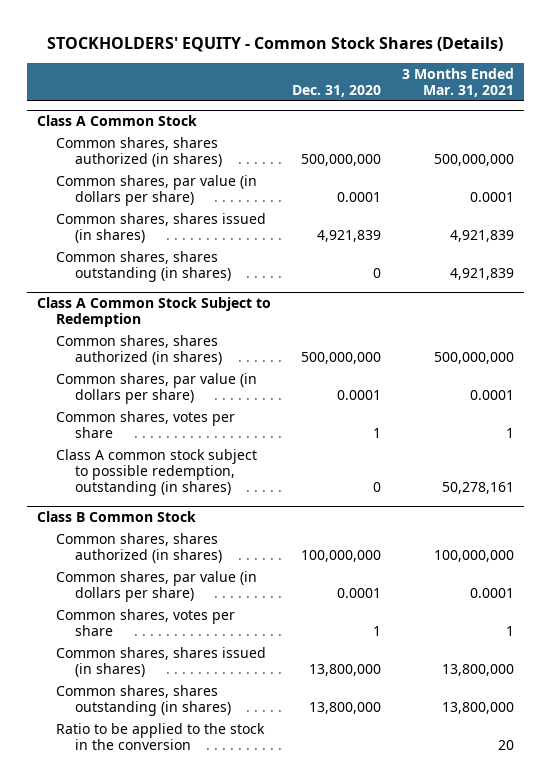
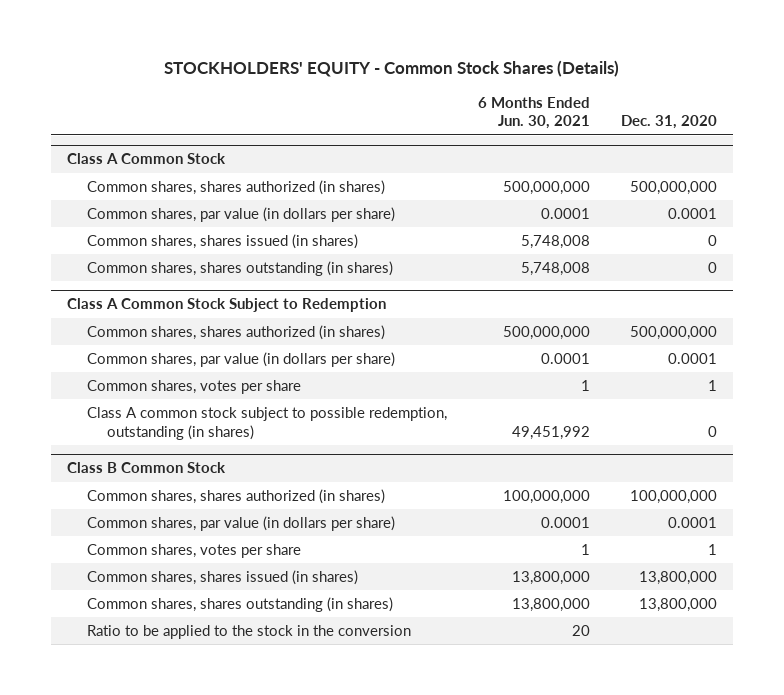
- | Dec. 31, 2020 | 3 Months Ended Mar. 31, 2021
+ | 6 Months Ended Jun. 30, 2021 | Dec. 31, 2020
@ Class A Common Stock
- Common shares, shares issued (in shares) | 4,921,839 | 4,921,839
+ Common shares, shares issued (in shares) | 5,748,008 | 0

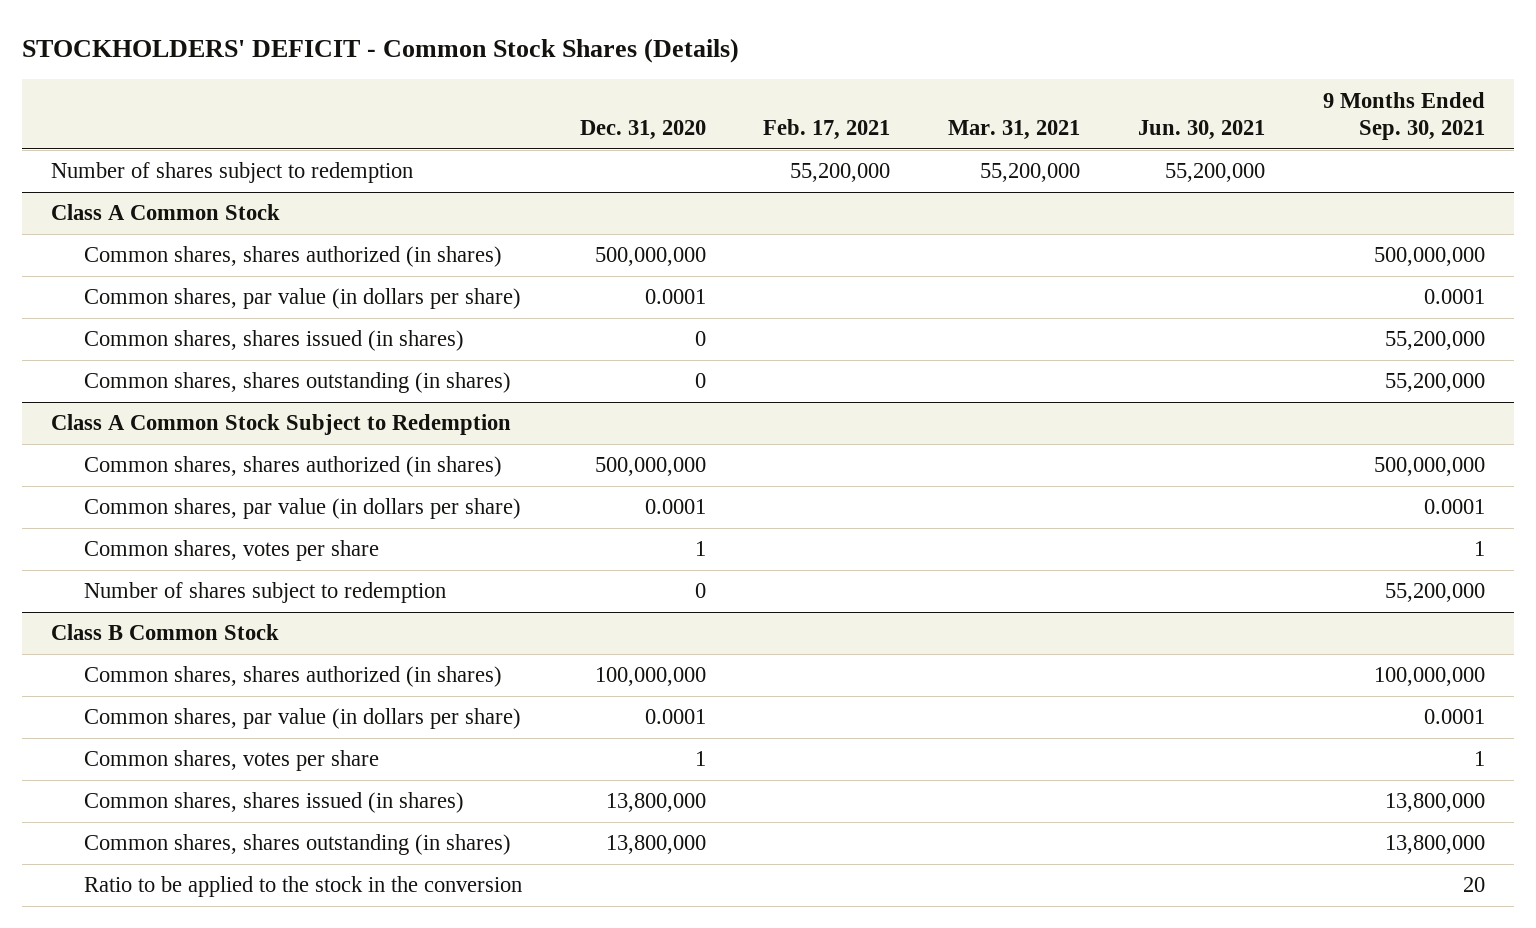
- STOCKHOLDERS' EQUITY - Common Stock Shares (Details)
+ STOCKHOLDERS' DEFICIT - Common Stock Shares (Details)
- | 6 Months Ended Jun. 30, 2021 | Dec. 31, 2020
+ | Dec. 31, 2020 | Feb. 17, 2021 | Mar. 31, 2021 | Jun. 30, 2021 | 9 Months Ended Sep. 30, 2021
+ Number of shares subject to redemption | | 55,200,000 | 55,200,000 | 55,200,000 |
@ Class A Common Stock Subject to Redemption
- Class A common stock subject to possible redemption, outstanding (in shares) | 49,451,992 | 0
+ Number of shares subject to redemption | 0 | | | | 55,200,000

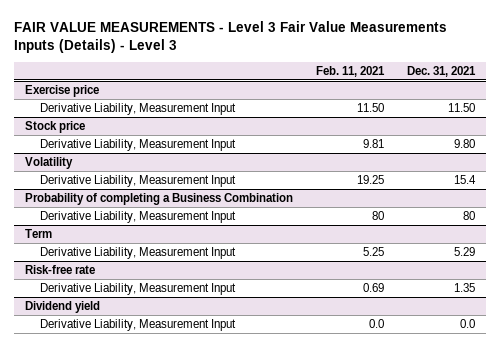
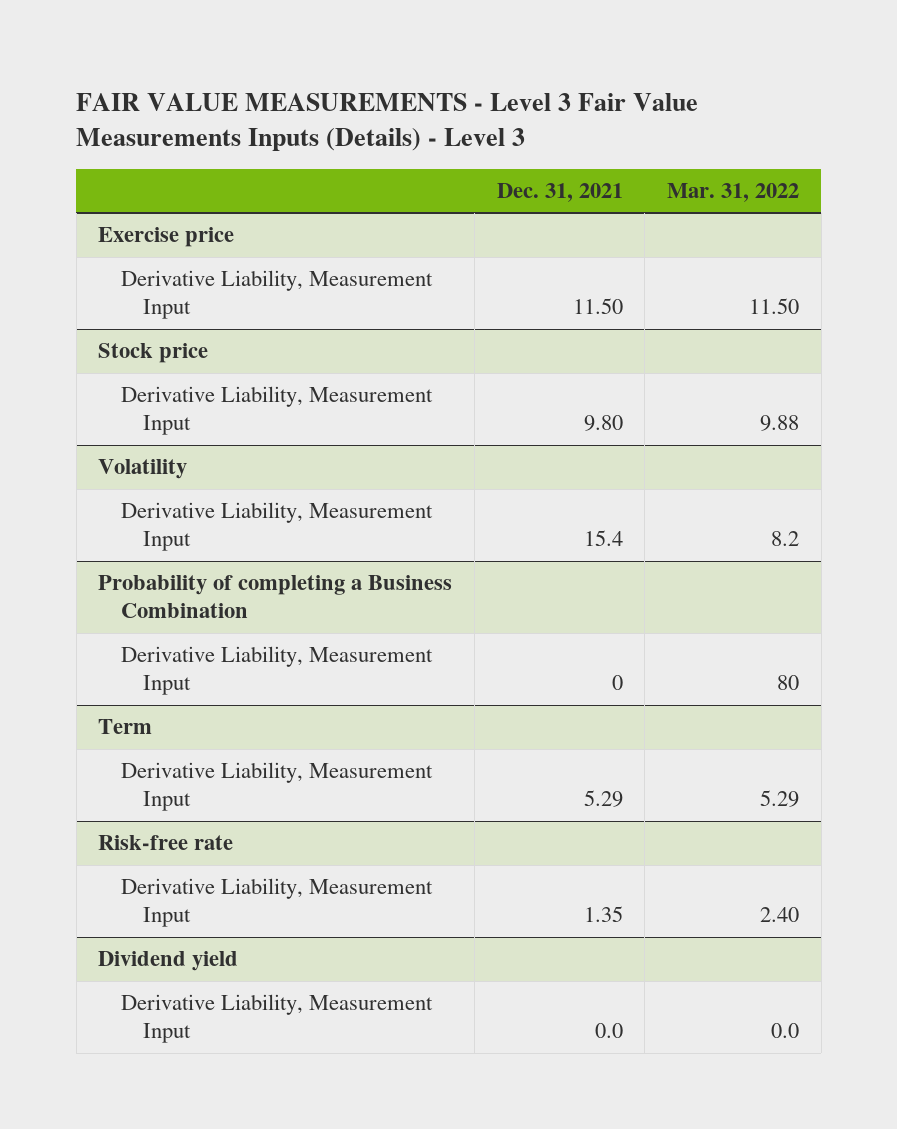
- | Feb. 11, 2021 | Dec. 31, 2021
+ | Dec. 31, 2021 | Mar. 31, 2022
@ Probability of completing a Business Combination
- Derivative Liability, Measurement Input | 80 | 80
+ Derivative Liability, Measurement Input | 0 | 80

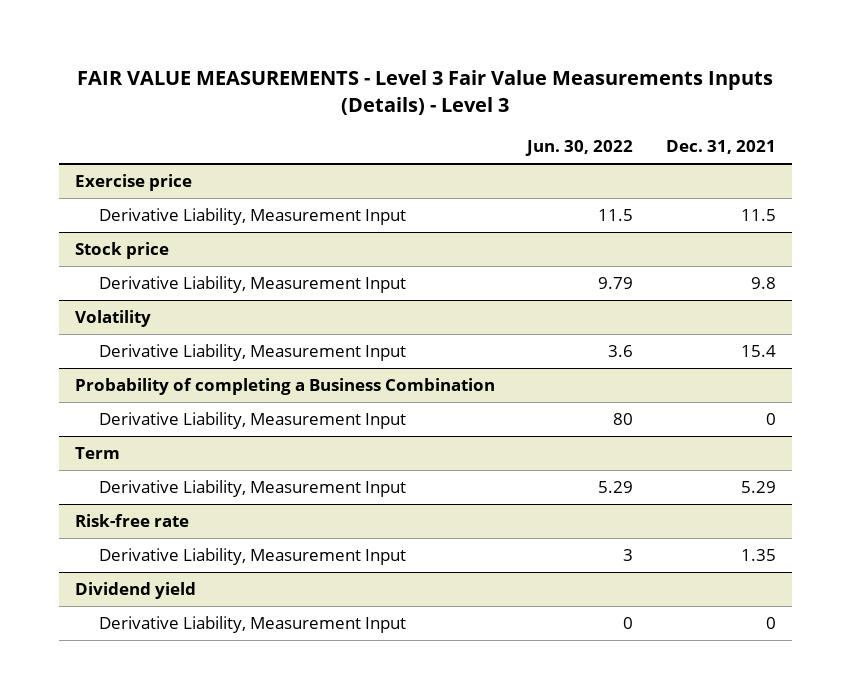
- | Dec. 31, 2021 | Mar. 31, 2022
+ | Jun. 30, 2022 | Dec. 31, 2021
@ Exercise price
- Derivative Liability, Measurement Input | 11.50 | 11.50
+ Derivative Liability, Measurement Input | 11.5 | 11.5
@ Stock price
- Derivative Liability, Measurement Input | 9.80 | 9.88
+ Derivative Liability, Measurement Input | 9.79 | 9.8
@ Dividend yield
- Derivative Liability, Measurement Input | 0.0 | 0.0
+ Derivative Liability, Measurement Input | 0 | 0

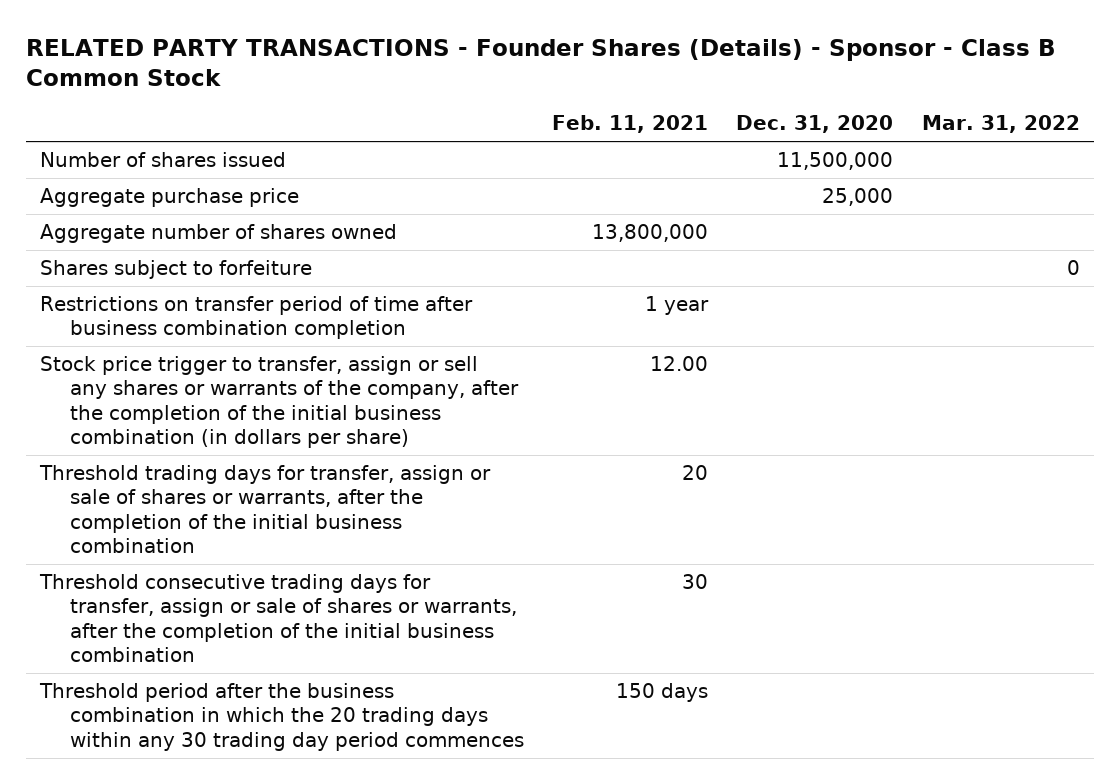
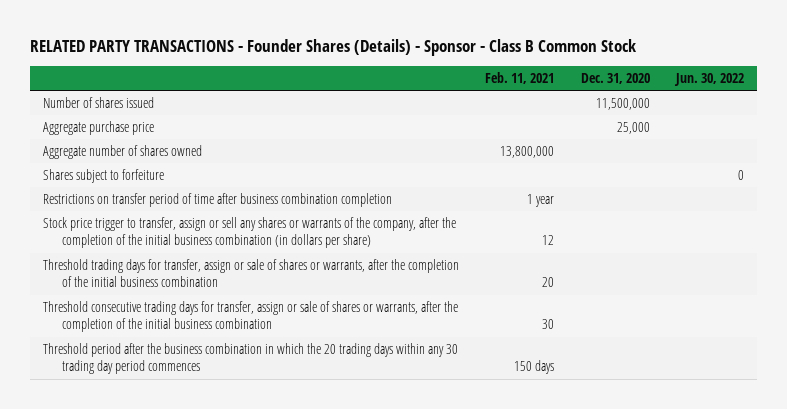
- | Feb. 11, 2021 | Dec. 31, 2020 | Mar. 31, 2022
+ | Feb. 11, 2021 | Dec. 31, 2020 | Jun. 30, 2022
- Stock price trigger to transfer, assign or sell any shares or warrants of the company, after the completion of the initial business combination (in dollars per share) | 12.00 | |
+ Stock price trigger to transfer, assign or sell any shares or warrants of the company, after the completion of the initial business combination (in dollars per share) | 12 | |

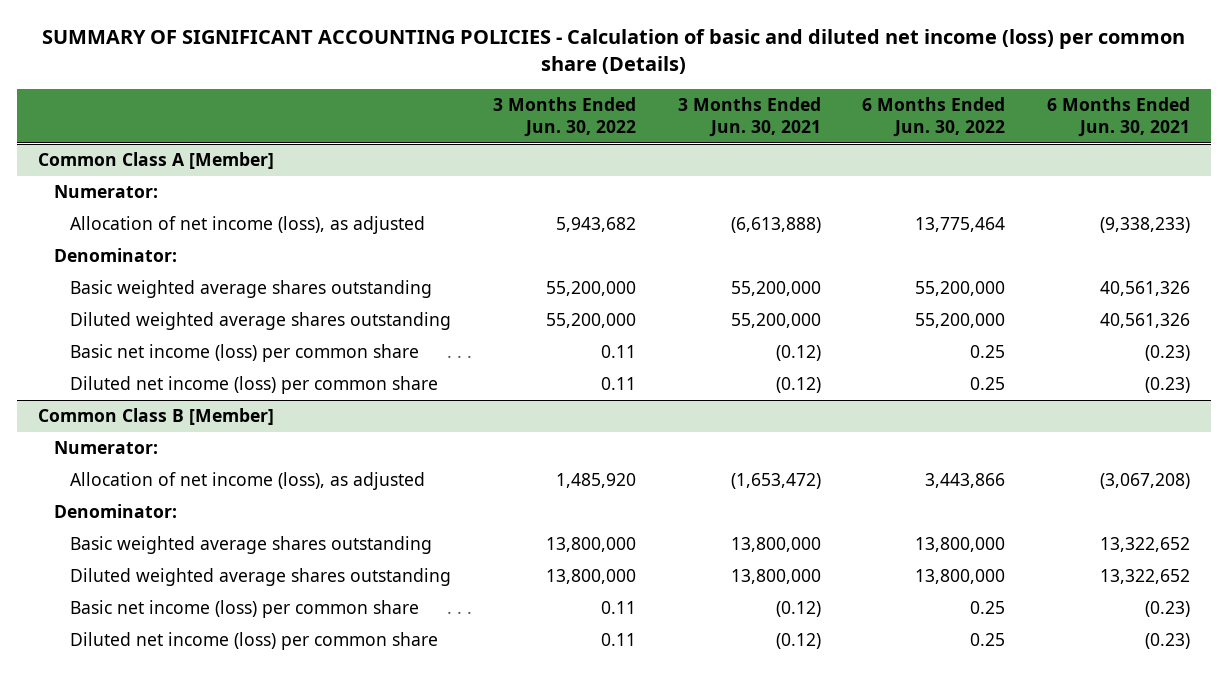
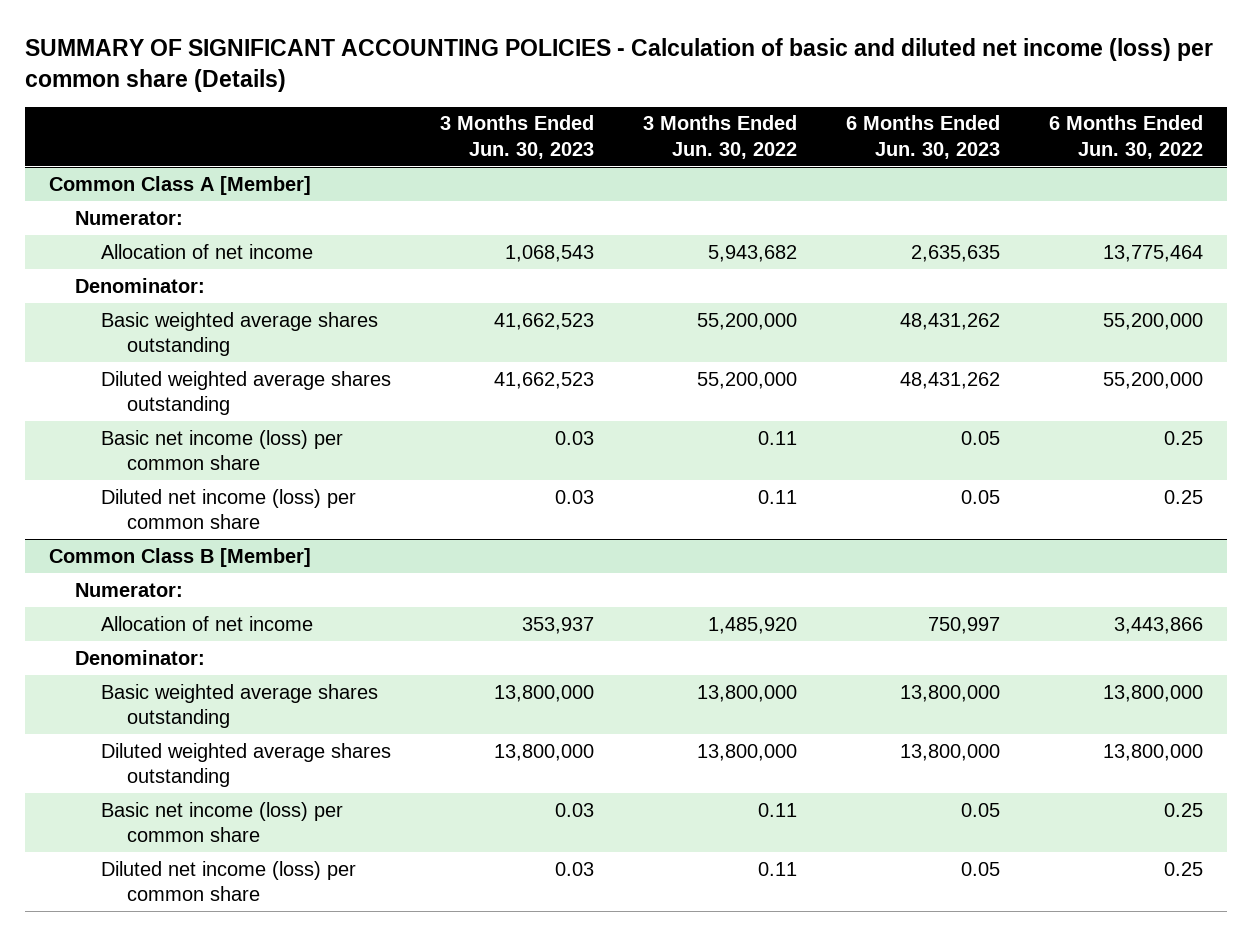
- | 3 Months Ended Jun. 30, 2022 | 3 Months Ended Jun. 30, 2021 | 6 Months Ended Jun. 30, 2022 | 6 Months Ended Jun. 30, 2021
+ | 3 Months Ended Jun. 30, 2023 | 3 Months Ended Jun. 30, 2022 | 6 Months Ended Jun. 30, 2023 | 6 Months Ended Jun. 30, 2022
@ Common Class A [Member]
- Allocation of net income (loss), as adjusted | 5,943,682 | (6,613,888) | 13,775,464 | (9,338,233)
+ Allocation of net income | 1,068,543 | 5,943,682 | 2,635,635 | 13,775,464
@ Common Class B [Member]
- Allocation of net income (loss), as adjusted | 1,485,920 | (1,653,472) | 3,443,866 | (3,067,208)
+ Allocation of net income | 353,937 | 1,485,920 | 750,997 | 3,443,866

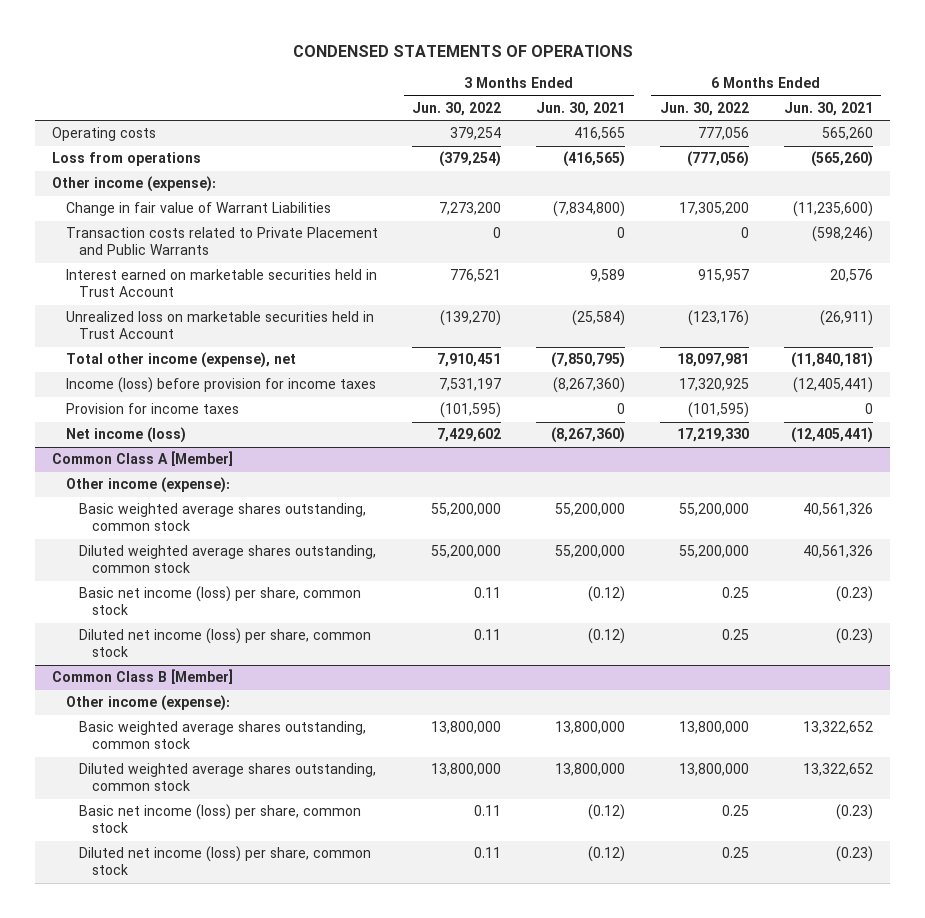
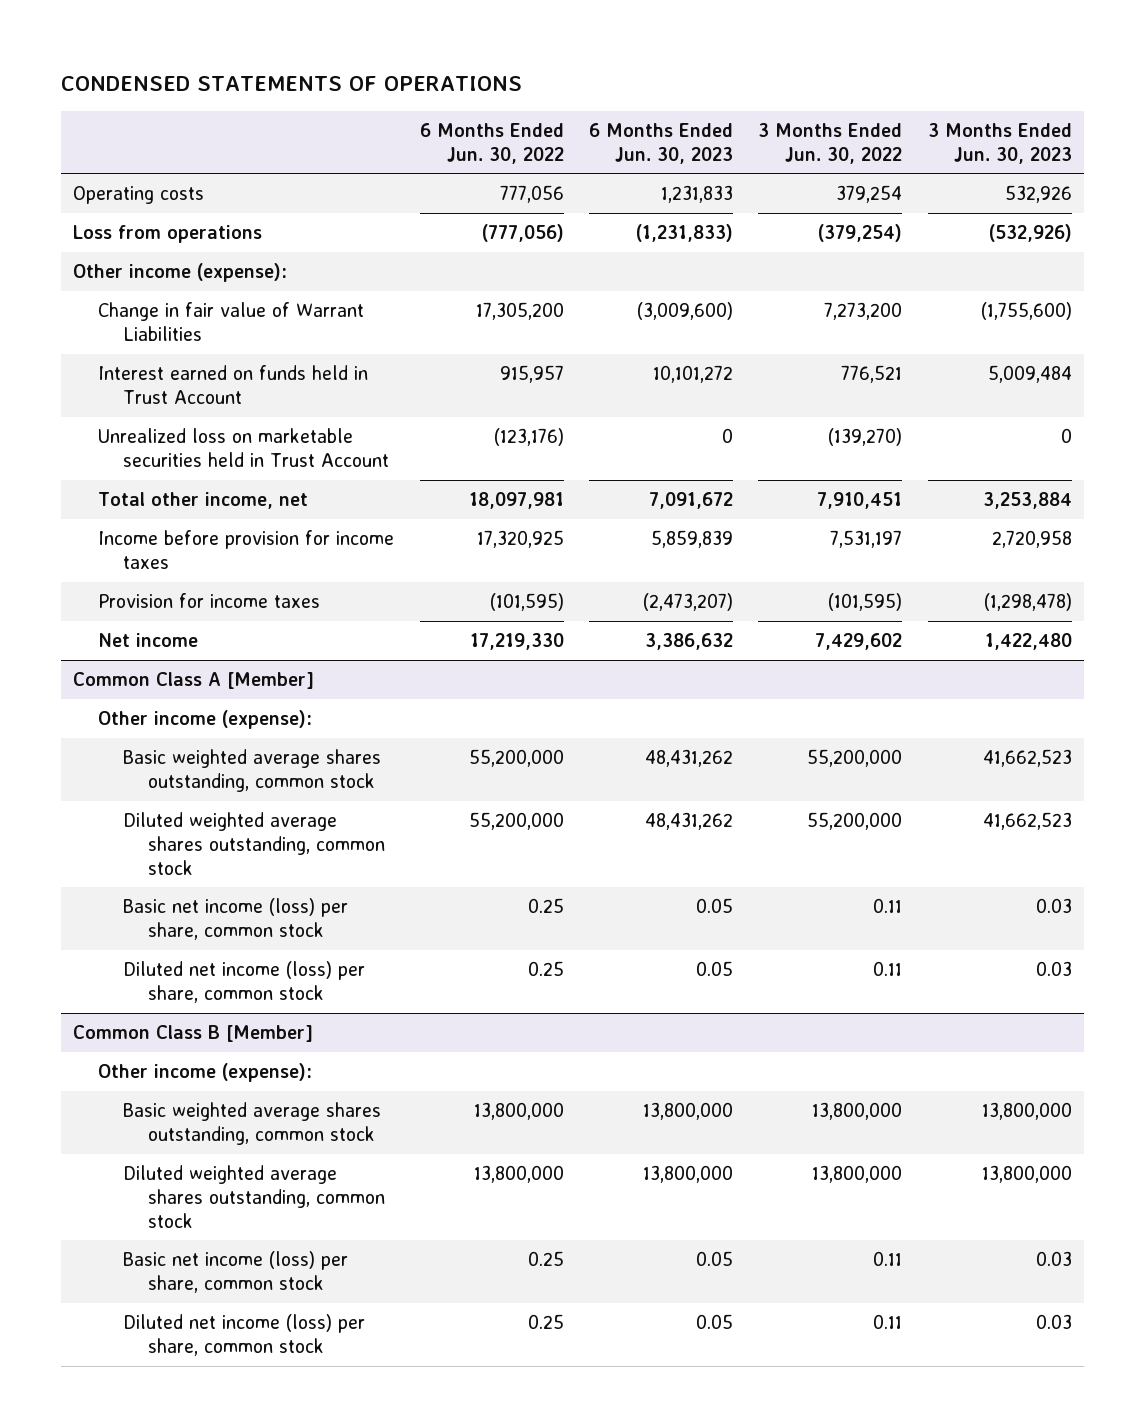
- | 3 Months Ended Jun. 30, 2022 | 3 Months Ended Jun. 30, 2021 | 6 Months Ended Jun. 30, 2022 | 6 Months Ended Jun. 30, 2021
+ | 6 Months Ended Jun. 30, 2022 | 6 Months Ended Jun. 30, 2023 | 3 Months Ended Jun. 30, 2022 | 3 Months Ended Jun. 30, 2023
- Transaction costs related to Private Placement and Public Warrants | 0 | 0 | 0 | (598,246)
- Interest earned on marketable securities held in Trust Account | 776,521 | 9,589 | 915,957 | 20,576
+ Interest earned on funds held in Trust Account | 915,957 | 10,101,272 | 776,521 | 5,009,484
- Total other income (expense), net | 7,910,451 | (7,850,795) | 18,097,981 | (11,840,181)
- Income (loss) before provision for income taxes | 7,531,197 | (8,267,360) | 17,320,925 | (12,405,441)
+ Total other income, net | 18,097,981 | 7,091,672 | 7,910,451 | 3,253,884
+ Income before provision for income taxes | 17,320,925 | 5,859,839 | 7,531,197 | 2,720,958
- Net income (loss) | 7,429,602 | (8,267,360) | 17,219,330 | (12,405,441)
+ Net income | 17,219,330 | 3,386,632 | 7,429,602 | 1,422,480

